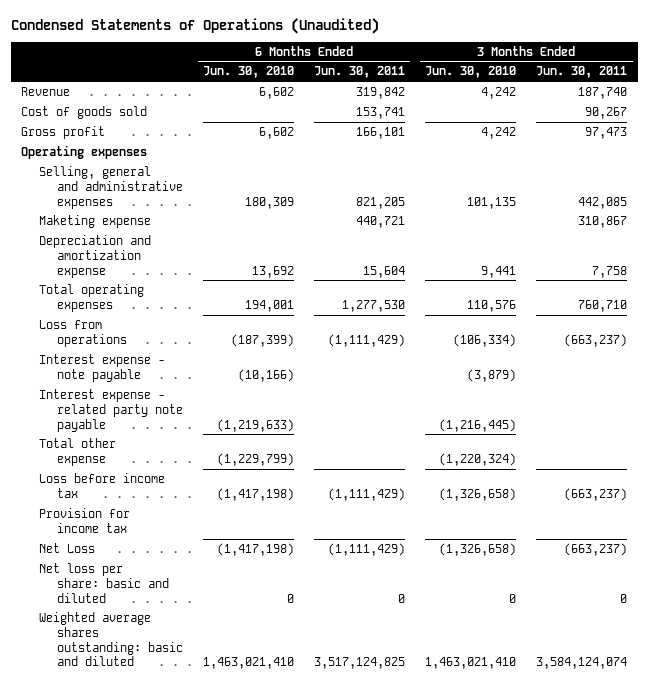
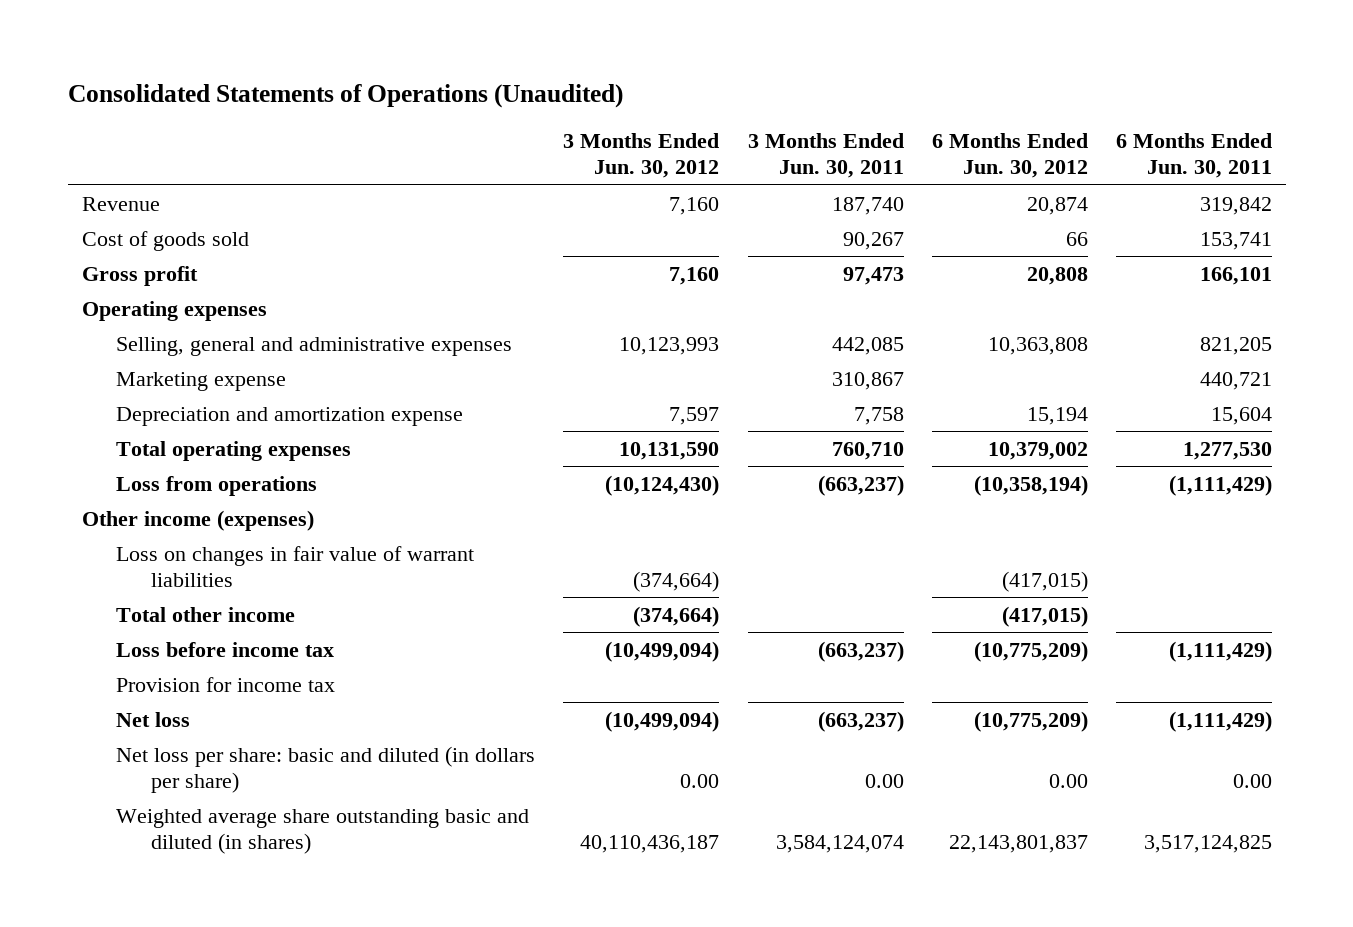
- Condensed Statements of Operations (Unaudited)
+ Consolidated Statements of Operations (Unaudited)
- | 6 Months Ended Jun. 30, 2010 | 6 Months Ended Jun. 30, 2011 | 3 Months Ended Jun. 30, 2010 | 3 Months Ended Jun. 30, 2011
+ | 3 Months Ended Jun. 30, 2012 | 3 Months Ended Jun. 30, 2011 | 6 Months Ended Jun. 30, 2012 | 6 Months Ended Jun. 30, 2011
- Maketing expense | | 440,721 | | 310,867
+ Marketing expense | | 310,867 | | 440,721
- Interest expense - note payable | (10,166) | | (3,879) |
- Interest expense - related party note payable | (1,219,633) | | (1,216,445) |
- Total other expense | (1,229,799) | | (1,220,324) |
+ Other income (expenses)
+ Loss on changes in fair value of warrant liabilities | (374,664) | | (417,015) |
+ Total other income | (374,664) | | (417,015) |
- Net Loss | (1,417,198) | (1,111,429) | (1,326,658) | (663,237)
- Net loss per share: basic and diluted | 0 | 0 | 0 | 0
- Weighted average shares outstanding: basic and diluted | 1,463,021,410 | 3,517,124,825 | 1,463,021,410 | 3,584,124,074
+ Net loss | (10,499,094) | (663,237) | (10,775,209) | (1,111,429)
+ Net loss per share: basic and diluted (in dollars per share) | 0.00 | 0.00 | 0.00 | 0.00
+ Weighted average share outstanding basic and diluted (in shares) | 40,110,436,187 | 3,584,124,074 | 22,143,801,837 | 3,517,124,825

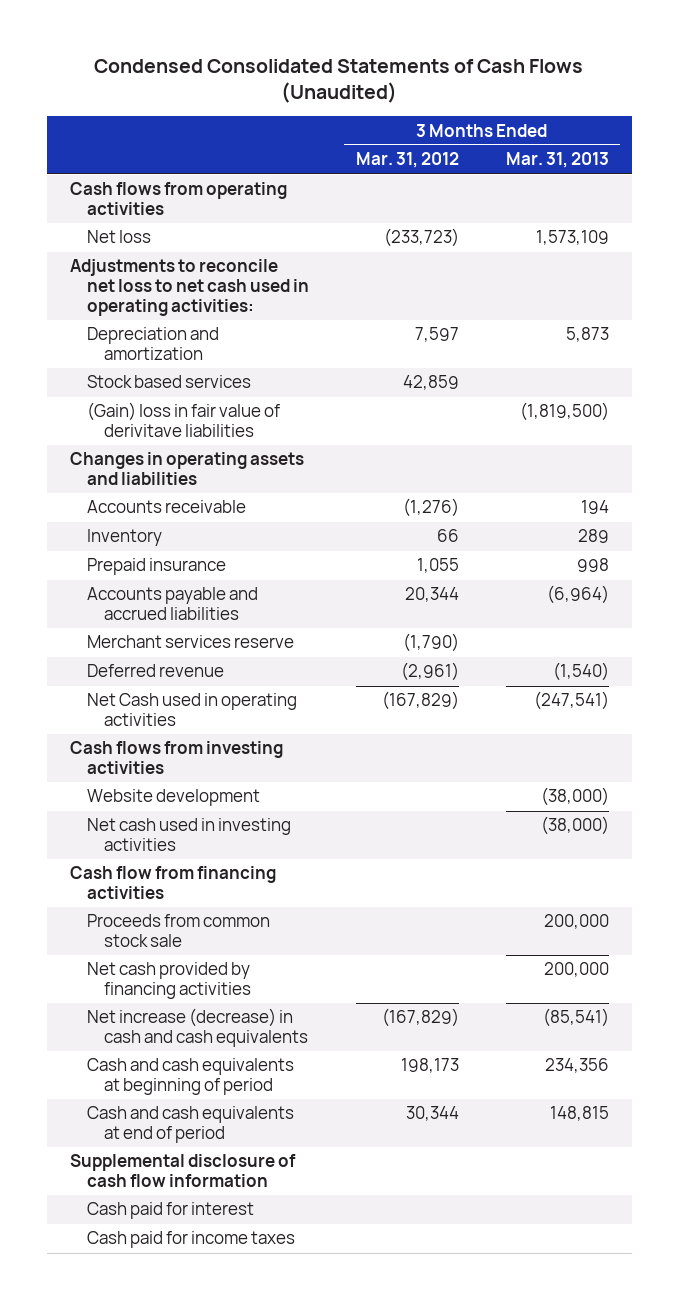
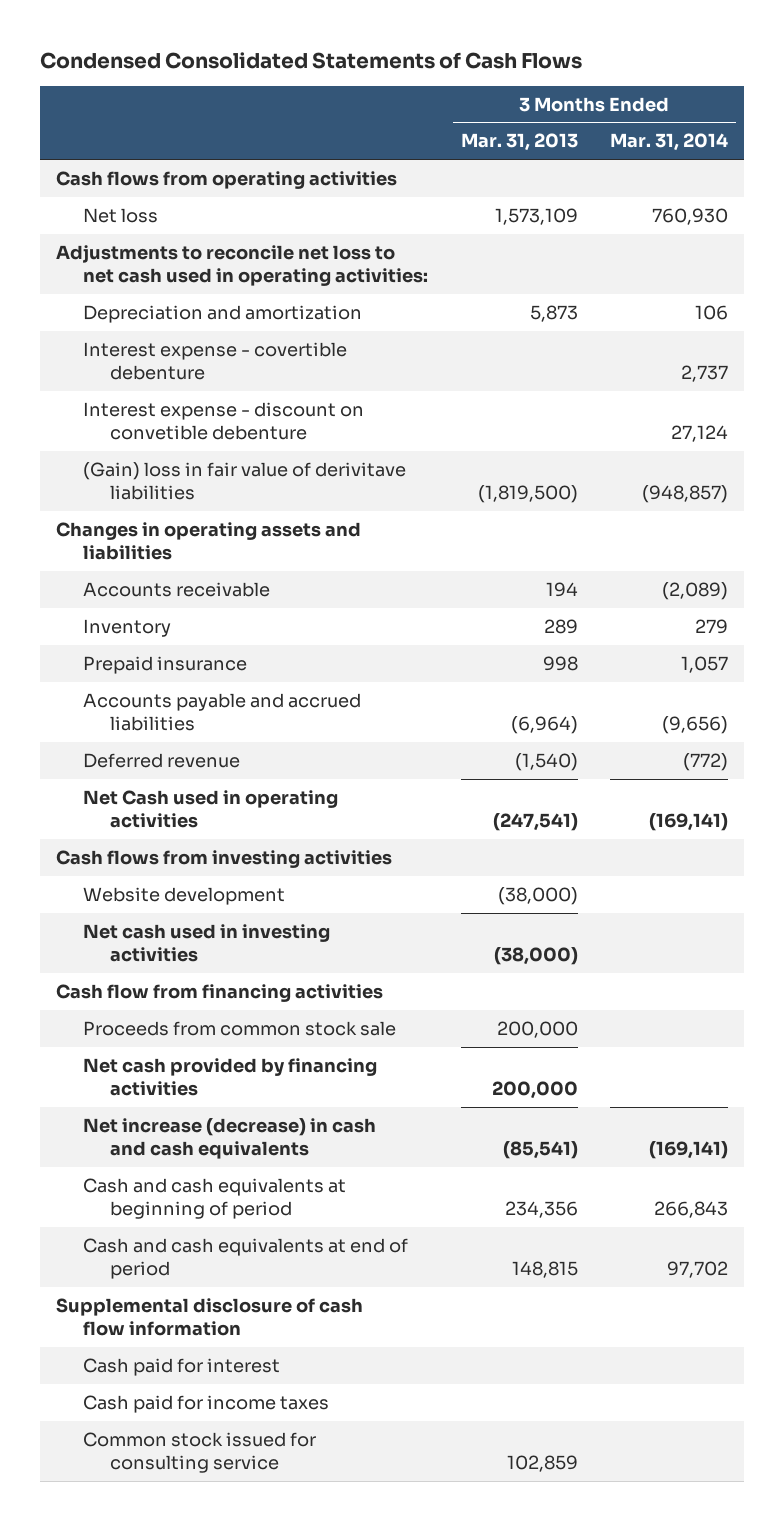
- Condensed Consolidated Statements of Cash Flows (Unaudited)
+ Condensed Consolidated Statements of Cash Flows
- | 3 Months Ended Mar. 31, 2012 | 3 Months Ended Mar. 31, 2013
+ | 3 Months Ended Mar. 31, 2013 | 3 Months Ended Mar. 31, 2014
- Stock based services | 42,859 |
+ Interest expense - covertible debenture | | 2,737
+ Interest expense - discount on convetible debenture | | 27,124
- Merchant services reserve | (1,790) |
+ Common stock issued for consulting service | 102,859 |

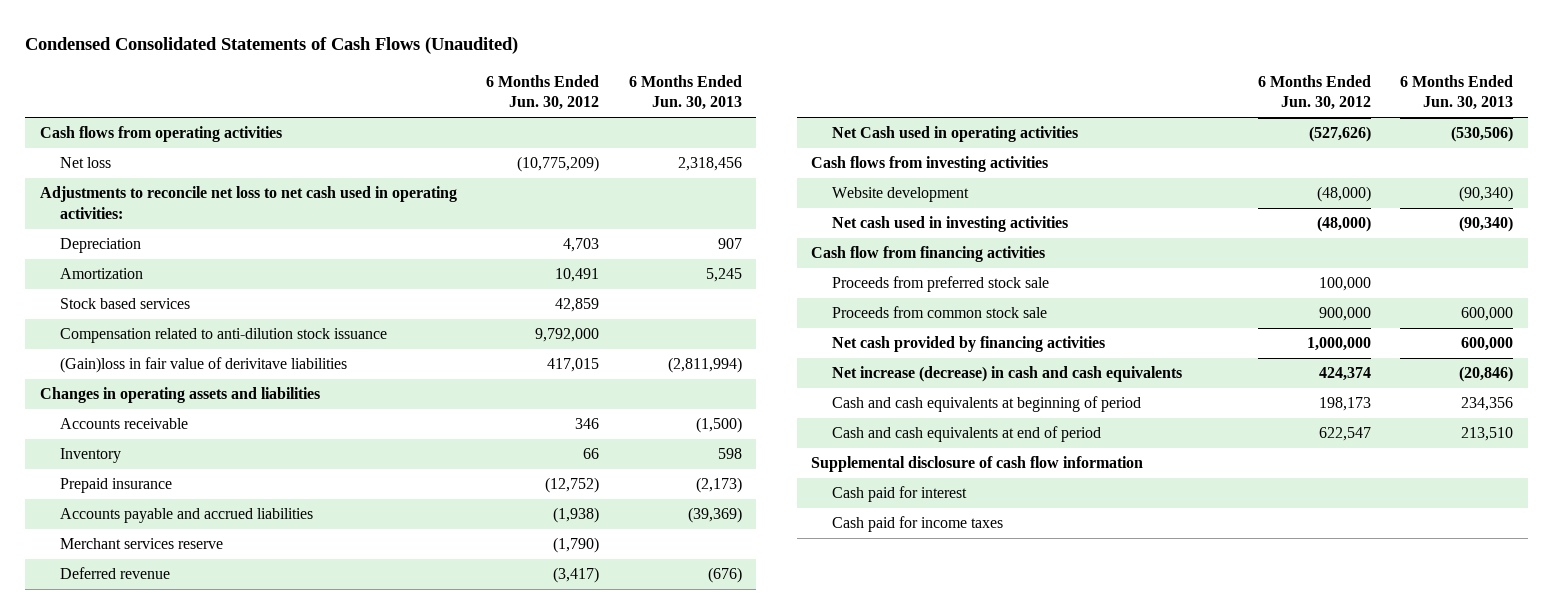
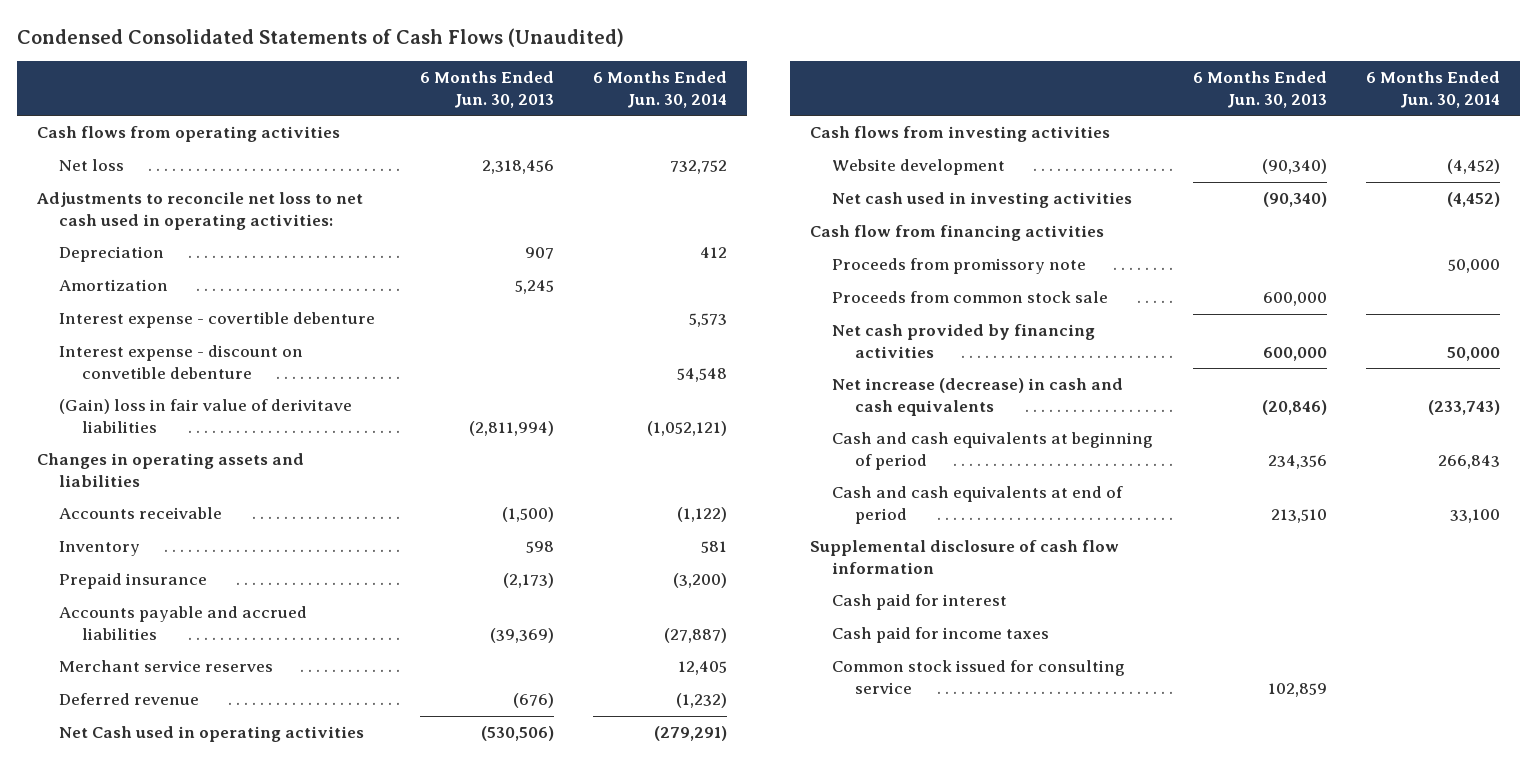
- | 6 Months Ended Jun. 30, 2012 | 6 Months Ended Jun. 30, 2013
+ | 6 Months Ended Jun. 30, 2013 | 6 Months Ended Jun. 30, 2014
- Stock based services | 42,859 |
- Compensation related to anti-dilution stock issuance | 9,792,000 |
- (Gain)loss in fair value of derivitave liabilities | 417,015 | (2,811,994)
+ Interest expense - covertible debenture | | 5,573
+ Interest expense - discount on convetible debenture | | 54,548
+ (Gain) loss in fair value of derivitave liabilities | (2,811,994) | (1,052,121)
- Merchant services reserve | (1,790) |
+ Merchant service reserves | | 12,405
- Proceeds from preferred stock sale | 100,000 |
+ Proceeds from promissory note | | 50,000
+ Common stock issued for consulting service | 102,859 |

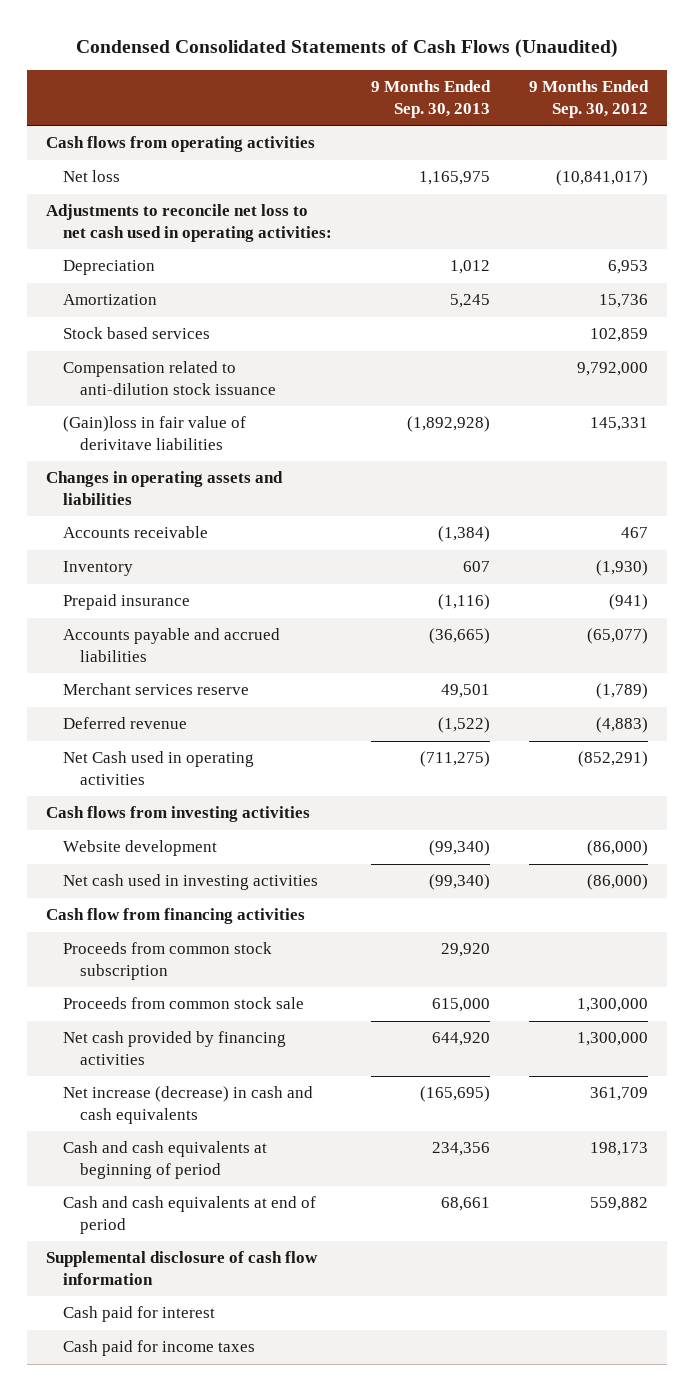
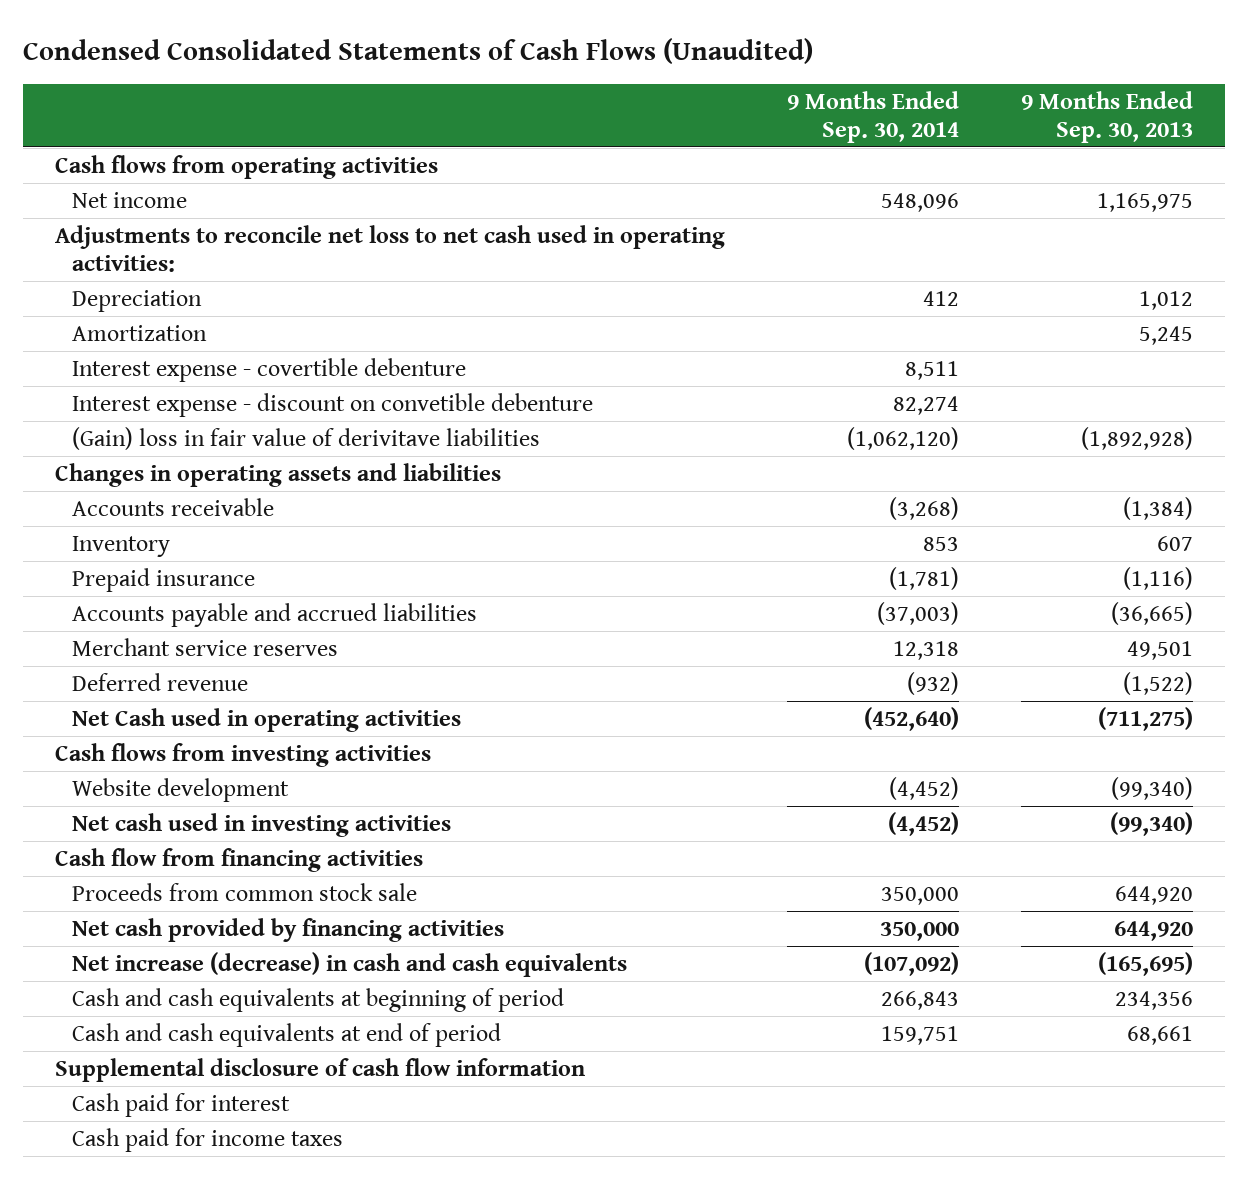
- | 9 Months Ended Sep. 30, 2013 | 9 Months Ended Sep. 30, 2012
+ | 9 Months Ended Sep. 30, 2014 | 9 Months Ended Sep. 30, 2013
- Net loss | 1,165,975 | (10,841,017)
+ Net income | 548,096 | 1,165,975
- Stock based services | | 102,859
- Compensation related to anti-dilution stock issuance | | 9,792,000
- (Gain)loss in fair value of derivitave liabilities | (1,892,928) | 145,331
+ Interest expense - covertible debenture | 8,511 |
+ Interest expense - discount on convetible debenture | 82,274 |
+ (Gain) loss in fair value of derivitave liabilities | (1,062,120) | (1,892,928)
- Merchant services reserve | 49,501 | (1,789)
+ Merchant service reserves | 12,318 | 49,501
- Proceeds from common stock subscription | 29,920 |
- Proceeds from common stock sale | 615,000 | 1,300,000
+ Proceeds from common stock sale | 350,000 | 644,920

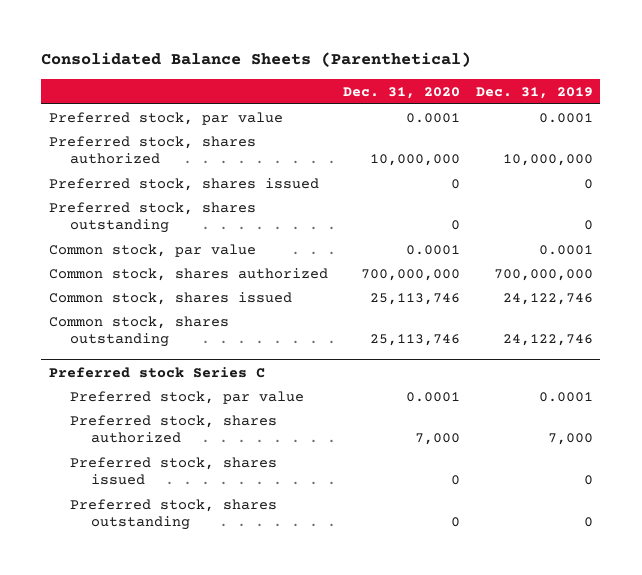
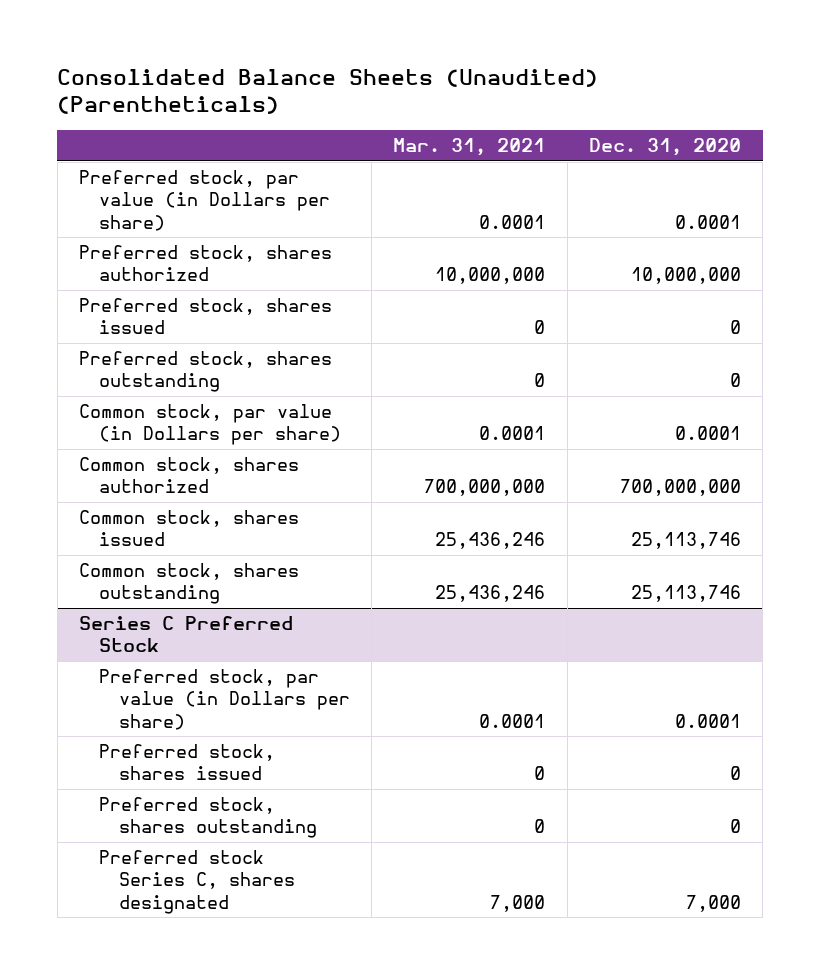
- Consolidated Balance Sheets (Parenthetical)
+ Consolidated Balance Sheets (Unaudited) (Parentheticals)
- | Dec. 31, 2020 | Dec. 31, 2019
+ | Mar. 31, 2021 | Dec. 31, 2020
- Preferred stock, par value | 0.0001 | 0.0001
+ Preferred stock, par value (in Dollars per share) | 0.0001 | 0.0001
- Common stock, par value | 0.0001 | 0.0001
+ Common stock, par value (in Dollars per share) | 0.0001 | 0.0001
- Preferred stock Series C
- Preferred stock, par value | 0.0001 | 0.0001
- Preferred stock, shares authorized | 7,000 | 7,000
+ Series C Preferred Stock
+ Preferred stock, par value (in Dollars per share) | 0.0001 | 0.0001
+ Preferred stock Series C, shares designated | 7,000 | 7,000

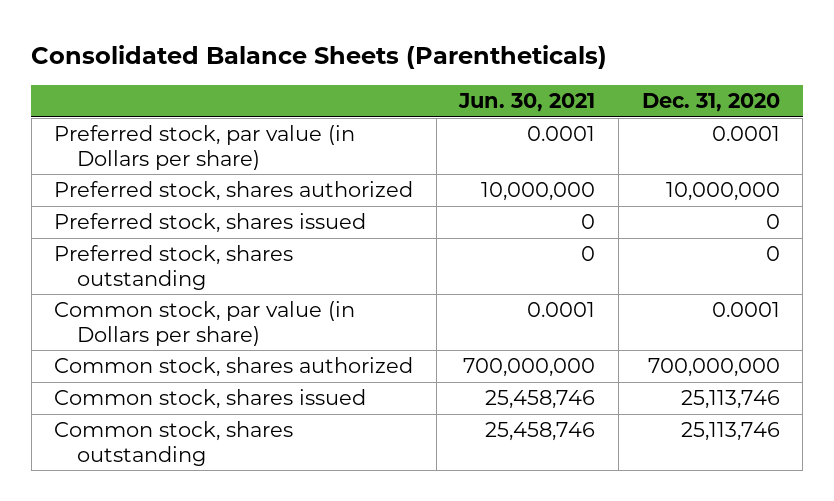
- Consolidated Balance Sheets (Unaudited) (Parentheticals)
+ Consolidated Balance Sheets (Parentheticals)
- | Mar. 31, 2021 | Dec. 31, 2020
+ | Jun. 30, 2021 | Dec. 31, 2020
- Series C Preferred Stock
- Preferred stock, par value (in Dollars per share) | 0.0001 | 0.0001
- Preferred stock, shares issued | 0 | 0
- Preferred stock, shares outstanding | 0 | 0
- Preferred stock Series C, shares designated | 7,000 | 7,000

